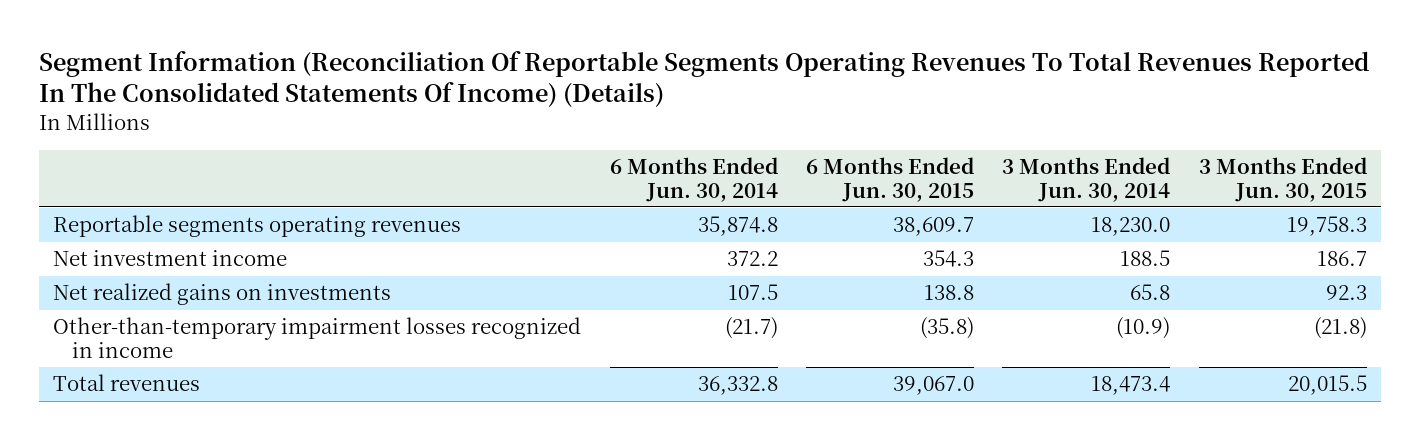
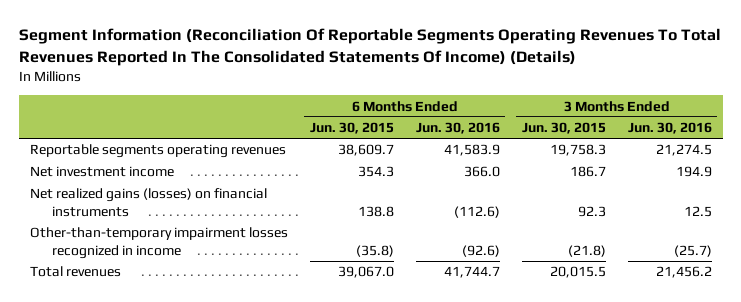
- | 6 Months Ended Jun. 30, 2014 | 6 Months Ended Jun. 30, 2015 | 3 Months Ended Jun. 30, 2014 | 3 Months Ended Jun. 30, 2015
+ | 6 Months Ended Jun. 30, 2015 | 6 Months Ended Jun. 30, 2016 | 3 Months Ended Jun. 30, 2015 | 3 Months Ended Jun. 30, 2016
- Net realized gains on investments | 107.5 | 138.8 | 65.8 | 92.3
+ Net realized gains (losses) on financial instruments | 138.8 | (112.6) | 92.3 | 12.5

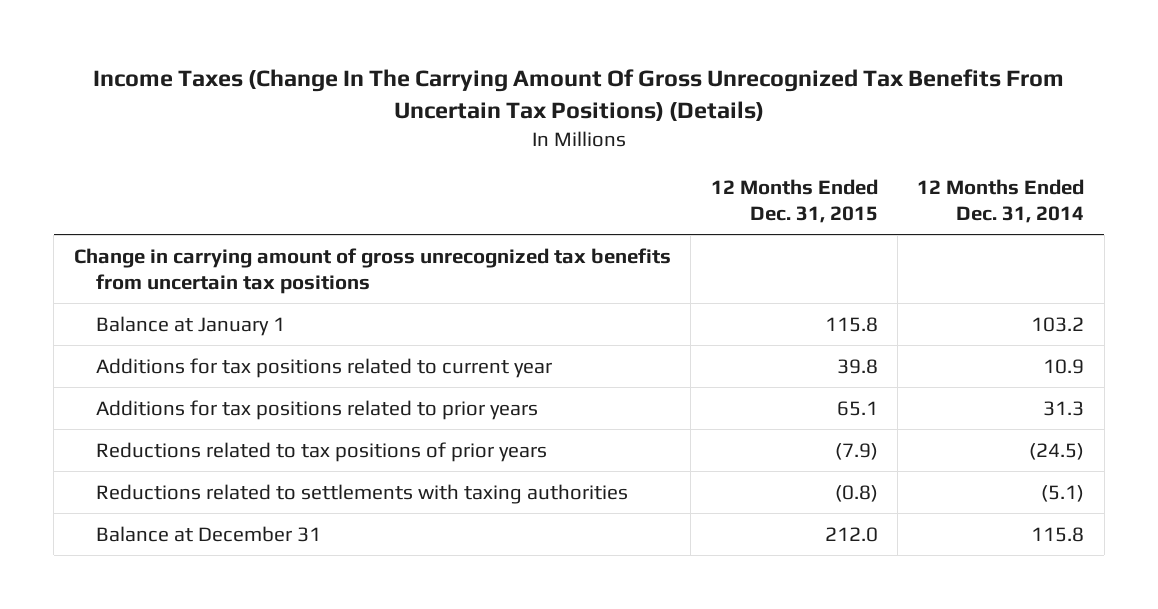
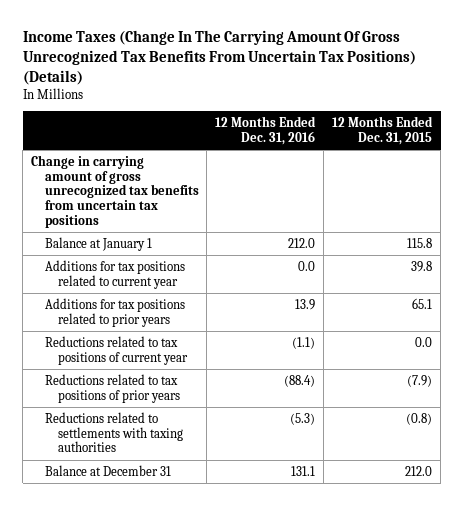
- | 12 Months Ended Dec. 31, 2015 | 12 Months Ended Dec. 31, 2014
+ | 12 Months Ended Dec. 31, 2016 | 12 Months Ended Dec. 31, 2015
+ Reductions related to tax positions of current year | (1.1) | 0.0

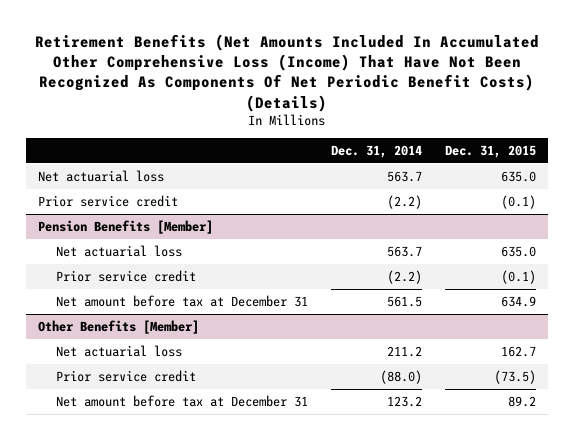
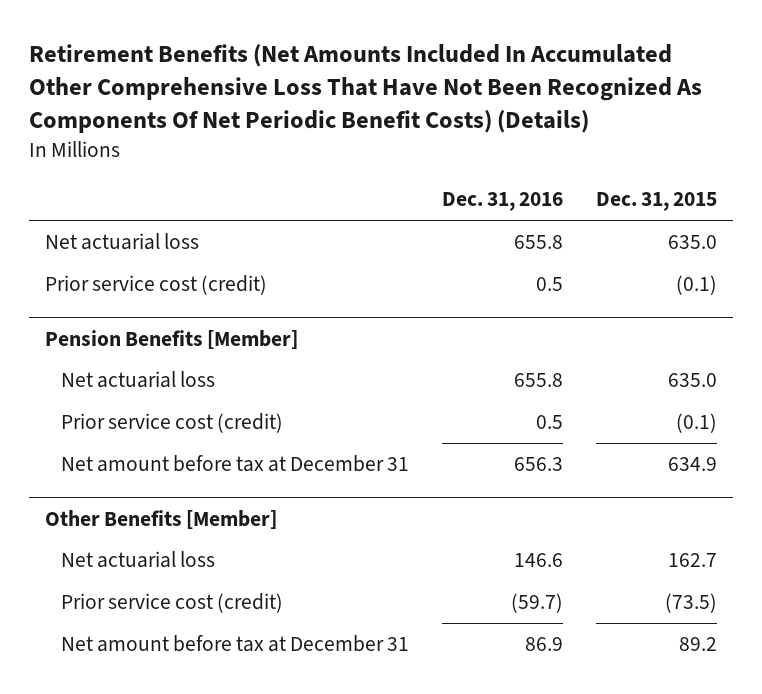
- Retirement Benefits (Net Amounts Included In Accumulated Other Comprehensive Loss (Income) That Have Not Been Recognized As Components Of Net Periodic Benefit Costs) (Details)
+ Retirement Benefits (Net Amounts Included In Accumulated Other Comprehensive Loss That Have Not Been Recognized As Components Of Net Periodic Benefit Costs) (Details)
- | Dec. 31, 2014 | Dec. 31, 2015
+ | Dec. 31, 2016 | Dec. 31, 2015
- Prior service credit | (2.2) | (0.1)
+ Prior service cost (credit) | 0.5 | (0.1)
@ Pension Benefits [Member]
- Prior service credit | (2.2) | (0.1)
+ Prior service cost (credit) | 0.5 | (0.1)
@ Other Benefits [Member]
- Prior service credit | (88.0) | (73.5)
+ Prior service cost (credit) | (59.7) | (73.5)

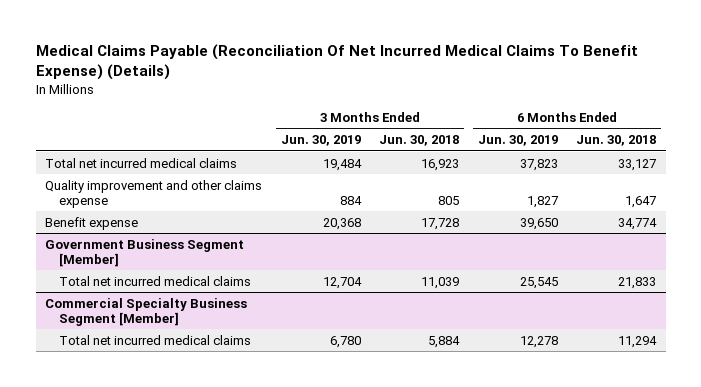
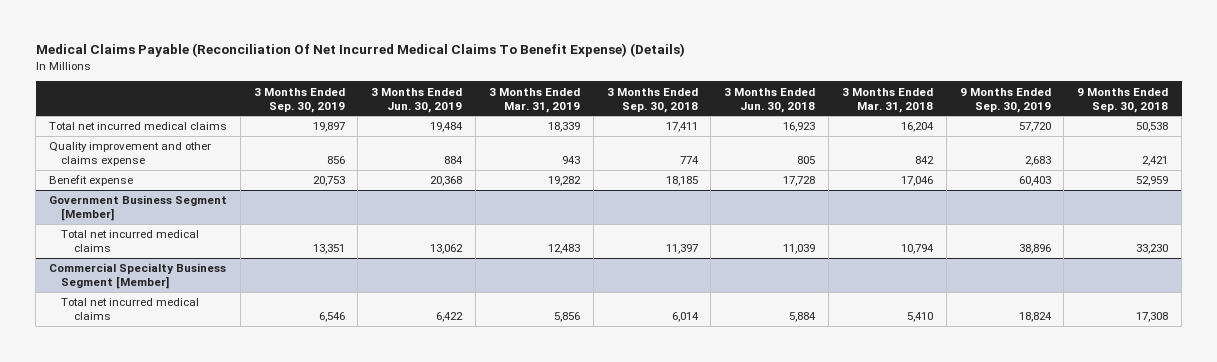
- | 3 Months Ended Jun. 30, 2019 | 3 Months Ended Jun. 30, 2018 | 6 Months Ended Jun. 30, 2019 | 6 Months Ended Jun. 30, 2018
+ | 3 Months Ended Sep. 30, 2019 | 3 Months Ended Jun. 30, 2019 | 3 Months Ended Mar. 31, 2019 | 3 Months Ended Sep. 30, 2018 | 3 Months Ended Jun. 30, 2018 | 3 Months Ended Mar. 31, 2018 | 9 Months Ended Sep. 30, 2019 | 9 Months Ended Sep. 30, 2018
@ Government Business Segment [Member]
- Total net incurred medical claims | 12,704 | 11,039 | 25,545 | 21,833
+ Total net incurred medical claims | 13,351 | 13,062 | 12,483 | 11,397 | 11,039 | 10,794 | 38,896 | 33,230
@ Commercial Specialty Business Segment [Member]
- Total net incurred medical claims | 6,780 | 5,884 | 12,278 | 11,294
+ Total net incurred medical claims | 6,546 | 6,422 | 5,856 | 6,014 | 5,884 | 5,410 | 18,824 | 17,308

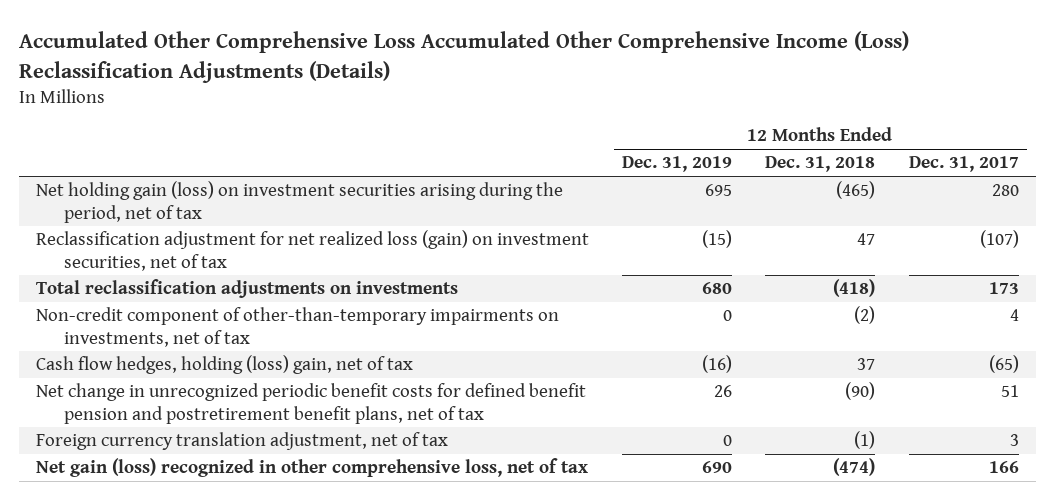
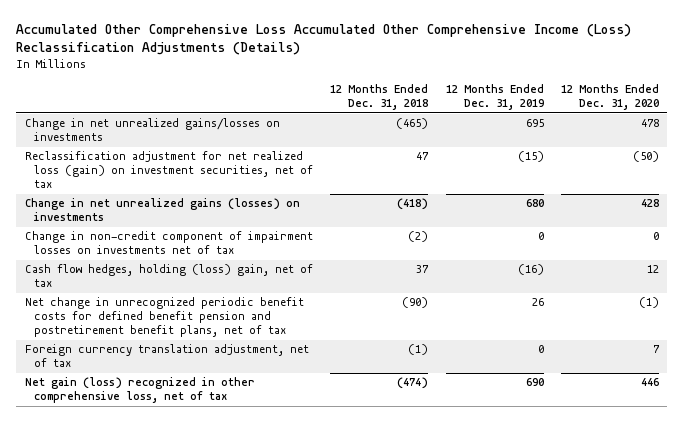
- | 12 Months Ended Dec. 31, 2019 | 12 Months Ended Dec. 31, 2018 | 12 Months Ended Dec. 31, 2017
+ | 12 Months Ended Dec. 31, 2018 | 12 Months Ended Dec. 31, 2019 | 12 Months Ended Dec. 31, 2020
- Net holding gain (loss) on investment securities arising during the period, net of tax | 695 | (465) | 280
+ Change in net unrealized gains/losses on investments | (465) | 695 | 478
- Total reclassification adjustments on investments | 680 | (418) | 173
- Non-credit component of other-than-temporary impairments on investments, net of tax | 0 | (2) | 4
+ Change in net unrealized gains (losses) on investments | (418) | 680 | 428
+ Change in non-credit component of impairment losses on investments net of tax | (2) | 0 | 0

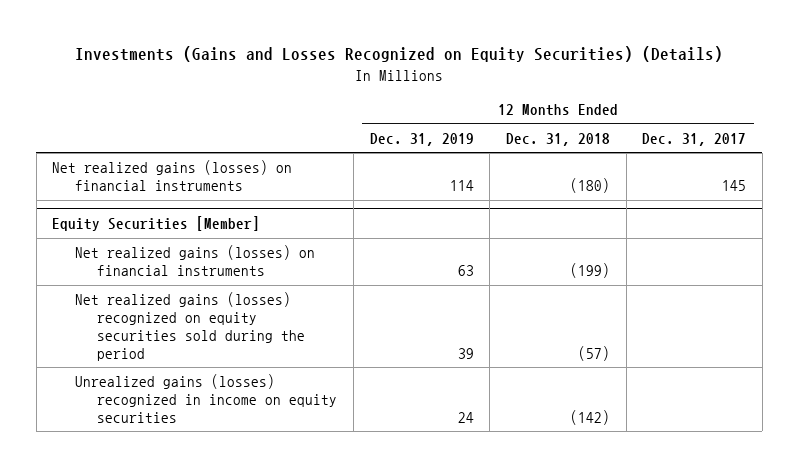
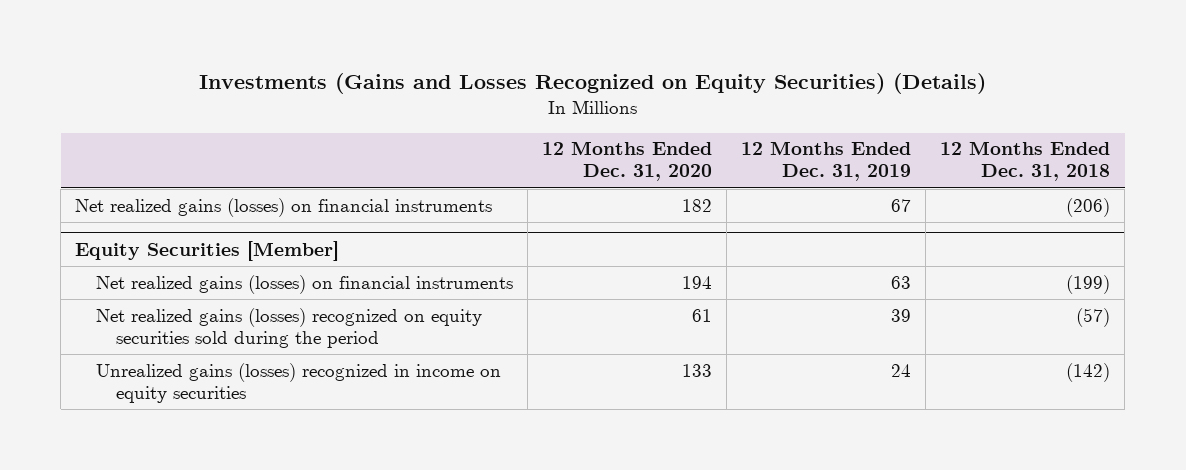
- | 12 Months Ended Dec. 31, 2019 | 12 Months Ended Dec. 31, 2018 | 12 Months Ended Dec. 31, 2017
+ | 12 Months Ended Dec. 31, 2020 | 12 Months Ended Dec. 31, 2019 | 12 Months Ended Dec. 31, 2018
- Net realized gains (losses) on financial instruments | 114 | (180) | 145
+ Net realized gains (losses) on financial instruments | 182 | 67 | (206)

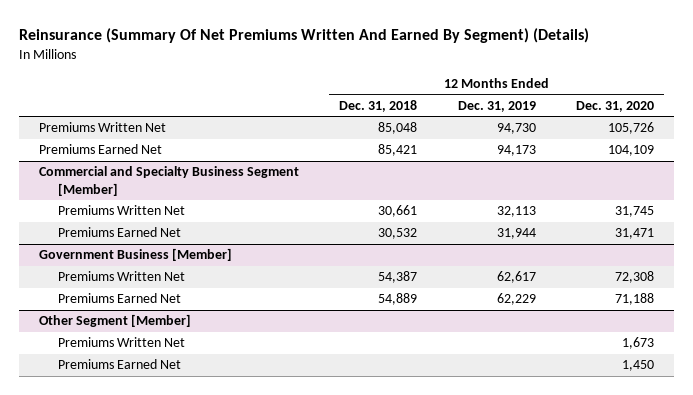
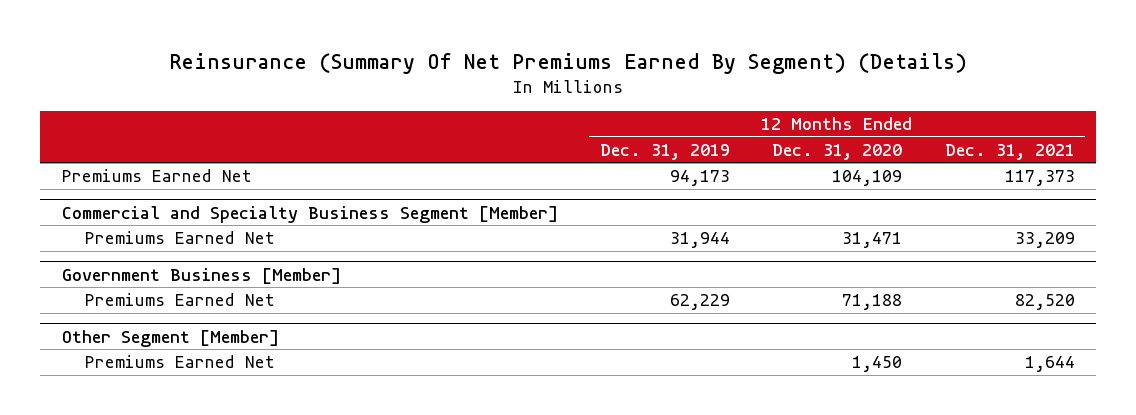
- Reinsurance (Summary Of Net Premiums Written And Earned By Segment) (Details)
+ Reinsurance (Summary Of Net Premiums Earned By Segment) (Details)
- | 12 Months Ended Dec. 31, 2018 | 12 Months Ended Dec. 31, 2019 | 12 Months Ended Dec. 31, 2020
+ | 12 Months Ended Dec. 31, 2019 | 12 Months Ended Dec. 31, 2020 | 12 Months Ended Dec. 31, 2021
- Premiums Written Net | 85,048 | 94,730 | 105,726
@ Commercial and Specialty Business Segment [Member]
- Premiums Written Net | 30,661 | 32,113 | 31,745
@ Government Business [Member]
- Premiums Written Net | 54,387 | 62,617 | 72,308
@ Other Segment [Member]
- Premiums Written Net | | | 1,673

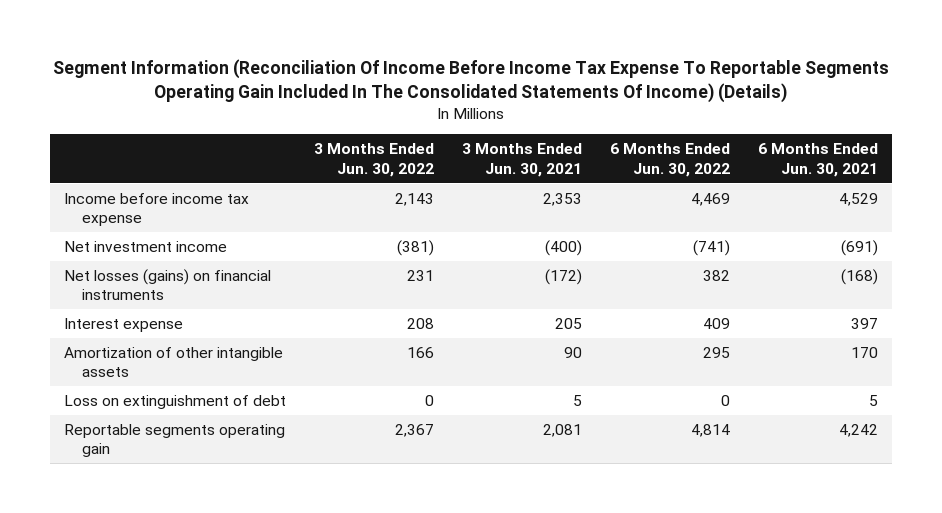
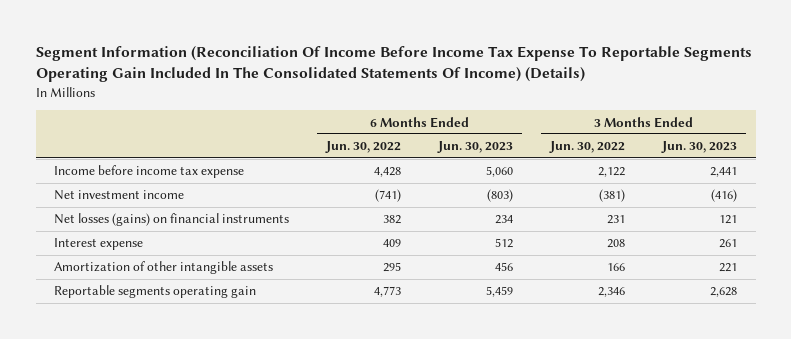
- | 3 Months Ended Jun. 30, 2022 | 3 Months Ended Jun. 30, 2021 | 6 Months Ended Jun. 30, 2022 | 6 Months Ended Jun. 30, 2021
+ | 6 Months Ended Jun. 30, 2022 | 6 Months Ended Jun. 30, 2023 | 3 Months Ended Jun. 30, 2022 | 3 Months Ended Jun. 30, 2023
- Income before income tax expense | 2,143 | 2,353 | 4,469 | 4,529
+ Income before income tax expense | 4,428 | 5,060 | 2,122 | 2,441
- Loss on extinguishment of debt | 0 | 5 | 0 | 5
- Reportable segments operating gain | 2,367 | 2,081 | 4,814 | 4,242
+ Reportable segments operating gain | 4,773 | 5,459 | 2,346 | 2,628

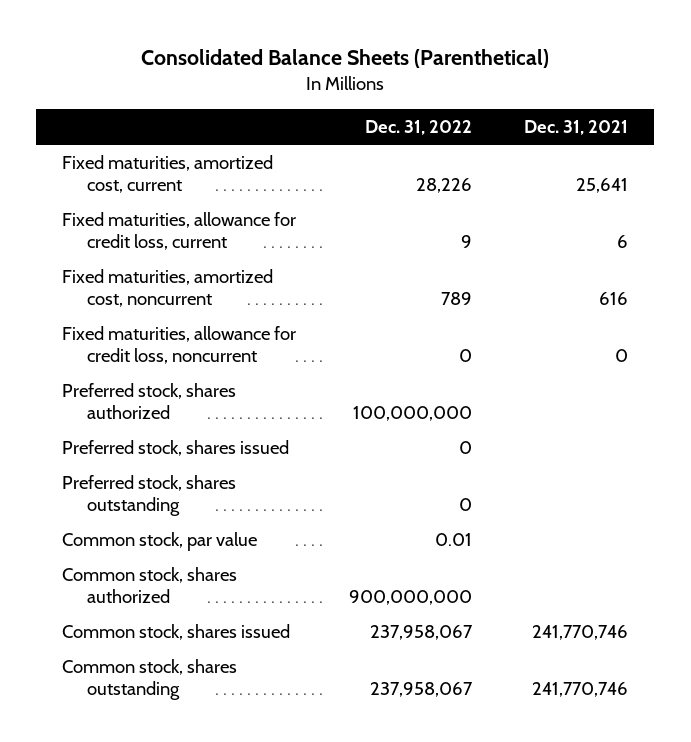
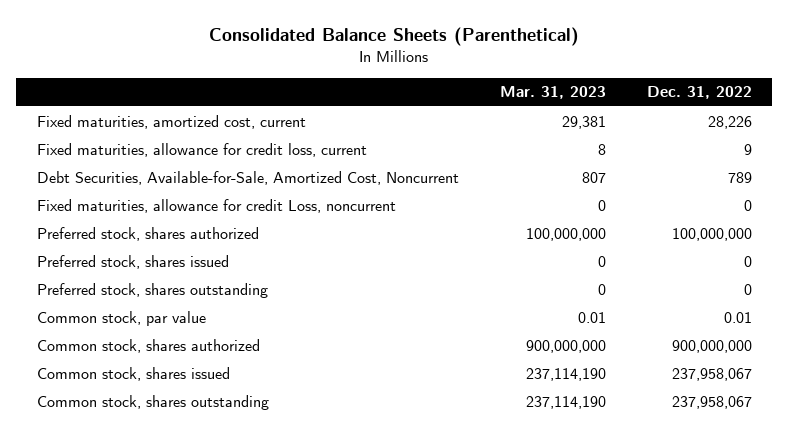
- | Dec. 31, 2022 | Dec. 31, 2021
+ | Mar. 31, 2023 | Dec. 31, 2022
- Fixed maturities, amortized cost, noncurrent | 789 | 616
- Fixed maturities, allowance for credit loss, noncurrent | 0 | 0
+ Debt Securities, Available-for-Sale, Amortized Cost, Noncurrent | 807 | 789
+ Fixed maturities, allowance for credit Loss, noncurrent | 0 | 0

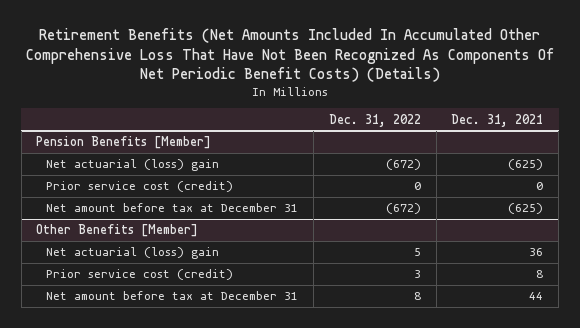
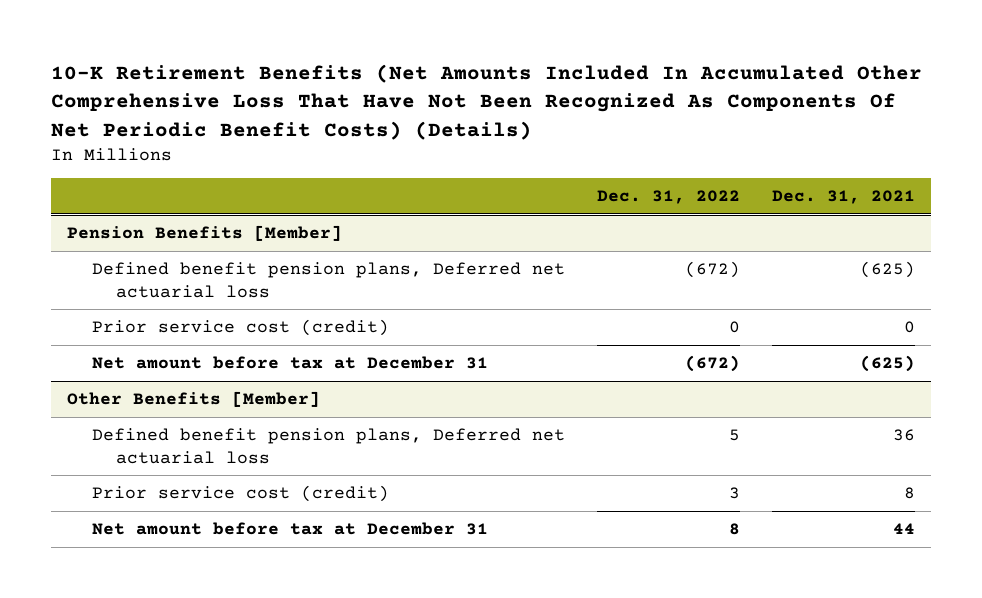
- Retirement Benefits (Net Amounts Included In Accumulated Other Comprehensive Loss That Have Not Been Recognized As Components Of Net Periodic Benefit Costs) (Details)
+ 10-K Retirement Benefits (Net Amounts Included In Accumulated Other Comprehensive Loss That Have Not Been Recognized As Components Of Net Periodic Benefit Costs) (Details)
@ Pension Benefits [Member]
- Net actuarial (loss) gain | (672) | (625)
+ Defined benefit pension plans, Deferred net actuarial loss | (672) | (625)
@ Other Benefits [Member]
- Net actuarial (loss) gain | 5 | 36
+ Defined benefit pension plans, Deferred net actuarial loss | 5 | 36

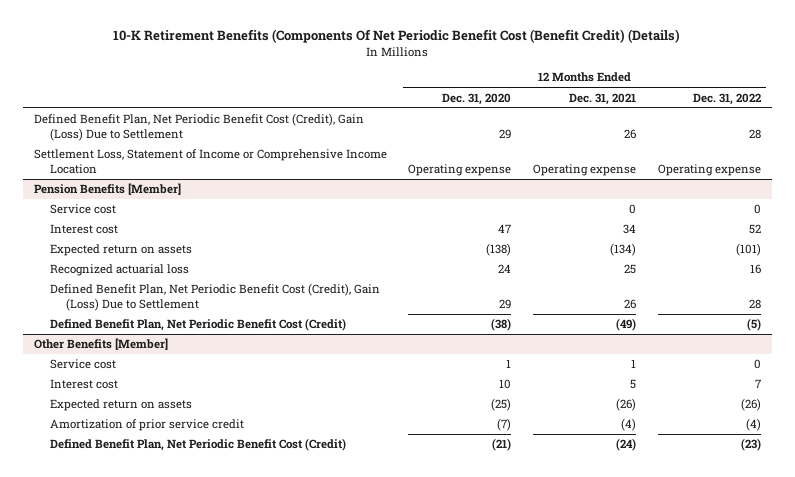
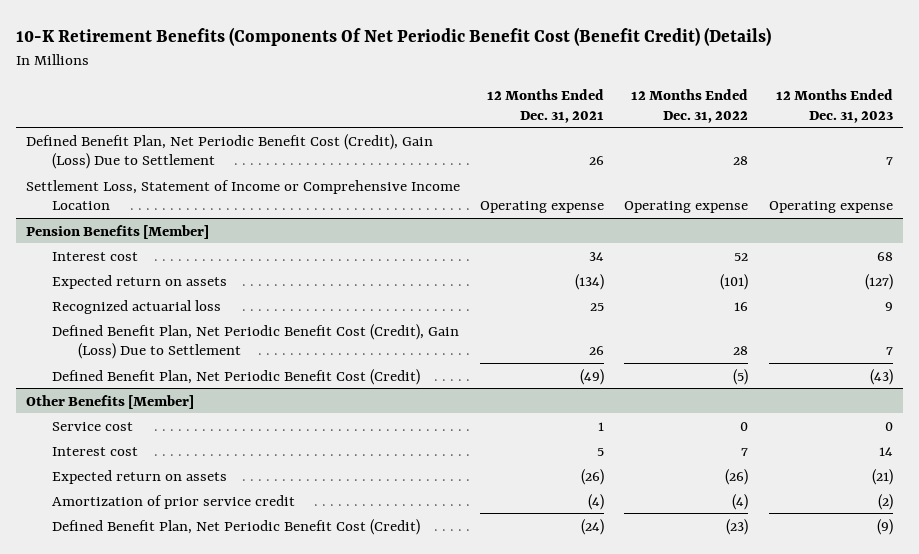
- | 12 Months Ended Dec. 31, 2020 | 12 Months Ended Dec. 31, 2021 | 12 Months Ended Dec. 31, 2022
+ | 12 Months Ended Dec. 31, 2021 | 12 Months Ended Dec. 31, 2022 | 12 Months Ended Dec. 31, 2023
@ Pension Benefits [Member]
- Service cost | | 0 | 0

